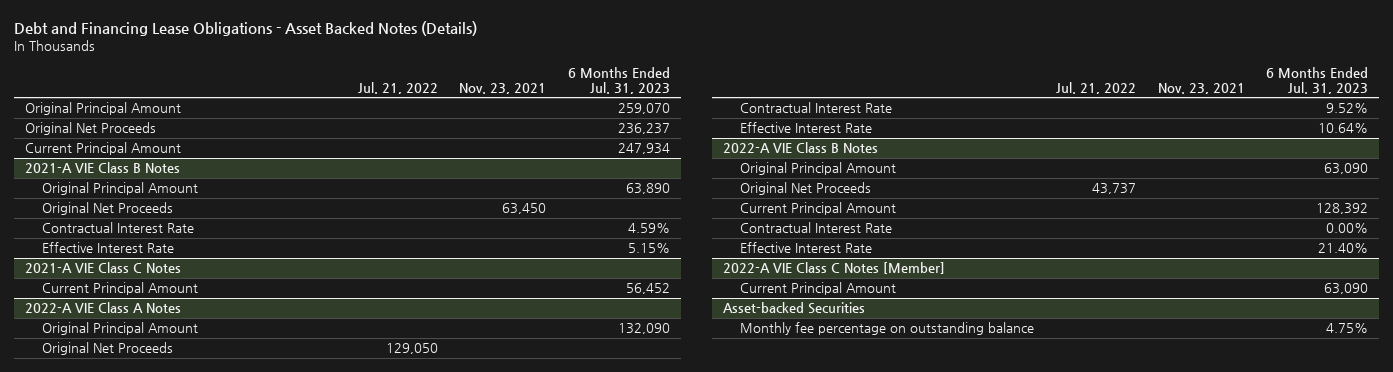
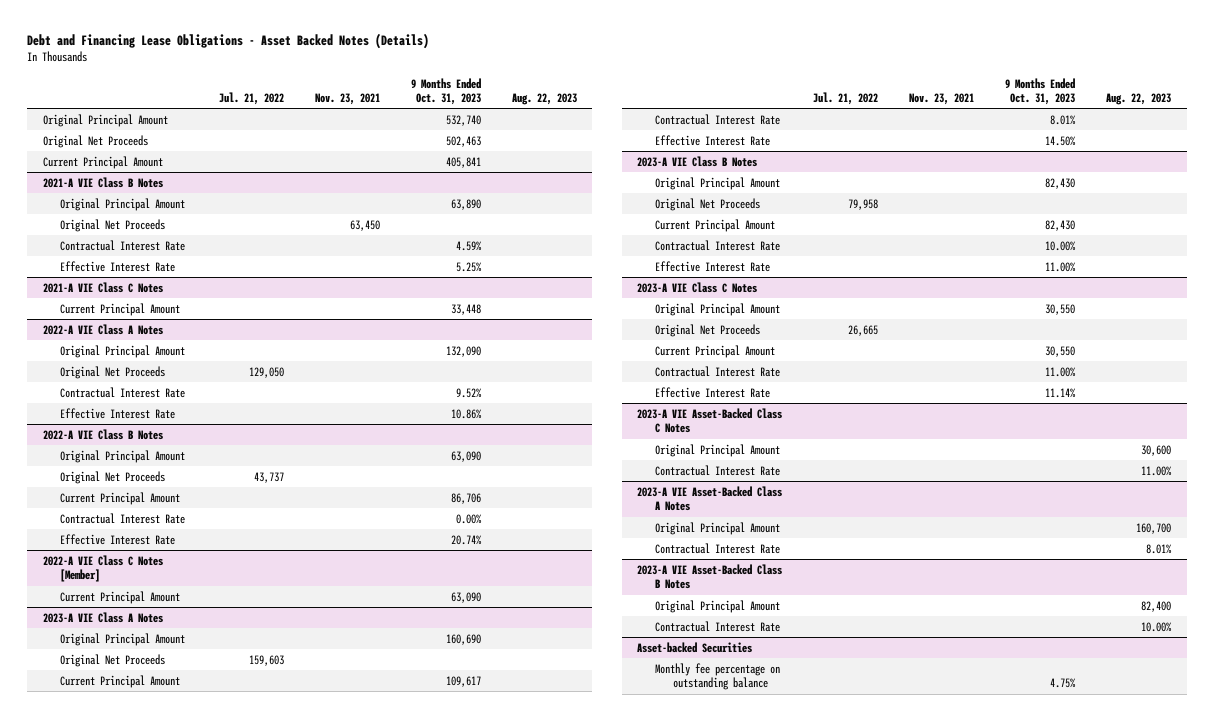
- | Jul. 21, 2022 | Nov. 23, 2021 | 6 Months Ended Jul. 31, 2023
+ | Jul. 21, 2022 | Nov. 23, 2021 | 9 Months Ended Oct. 31, 2023 | Aug. 22, 2023
+ 2023-A VIE Class A Notes
+ Original Principal Amount | | | 160,690 |
+ Original Net Proceeds | 159,603 | | |
+ Current Principal Amount | | | 109,617 |
+ Contractual Interest Rate | | | 8.01% |
+ Effective Interest Rate | | | 14.50% |
+ 2023-A VIE Class B Notes
+ Original Principal Amount | | | 82,430 |
+ Original Net Proceeds | 79,958 | | |
+ Current Principal Amount | | | 82,430 |
+ Contractual Interest Rate | | | 10.00% |
+ Effective Interest Rate | | | 11.00% |
+ 2023-A VIE Class C Notes
+ Original Principal Amount | | | 30,550 |
+ Original Net Proceeds | 26,665 | | |
+ Current Principal Amount | | | 30,550 |
+ Contractual Interest Rate | | | 11.00% |
+ Effective Interest Rate | | | 11.14% |
+ 2023-A VIE Asset-Backed Class C Notes
+ Original Principal Amount | | | | 30,600
+ Contractual Interest Rate | | | | 11.00%
+ 2023-A VIE Asset-Backed Class A Notes
+ Original Principal Amount | | | | 160,700
+ Contractual Interest Rate | | | | 8.01%
+ 2023-A VIE Asset-Backed Class B Notes
+ Original Principal Amount | | | | 82,400
+ Contractual Interest Rate | | | | 10.00%

